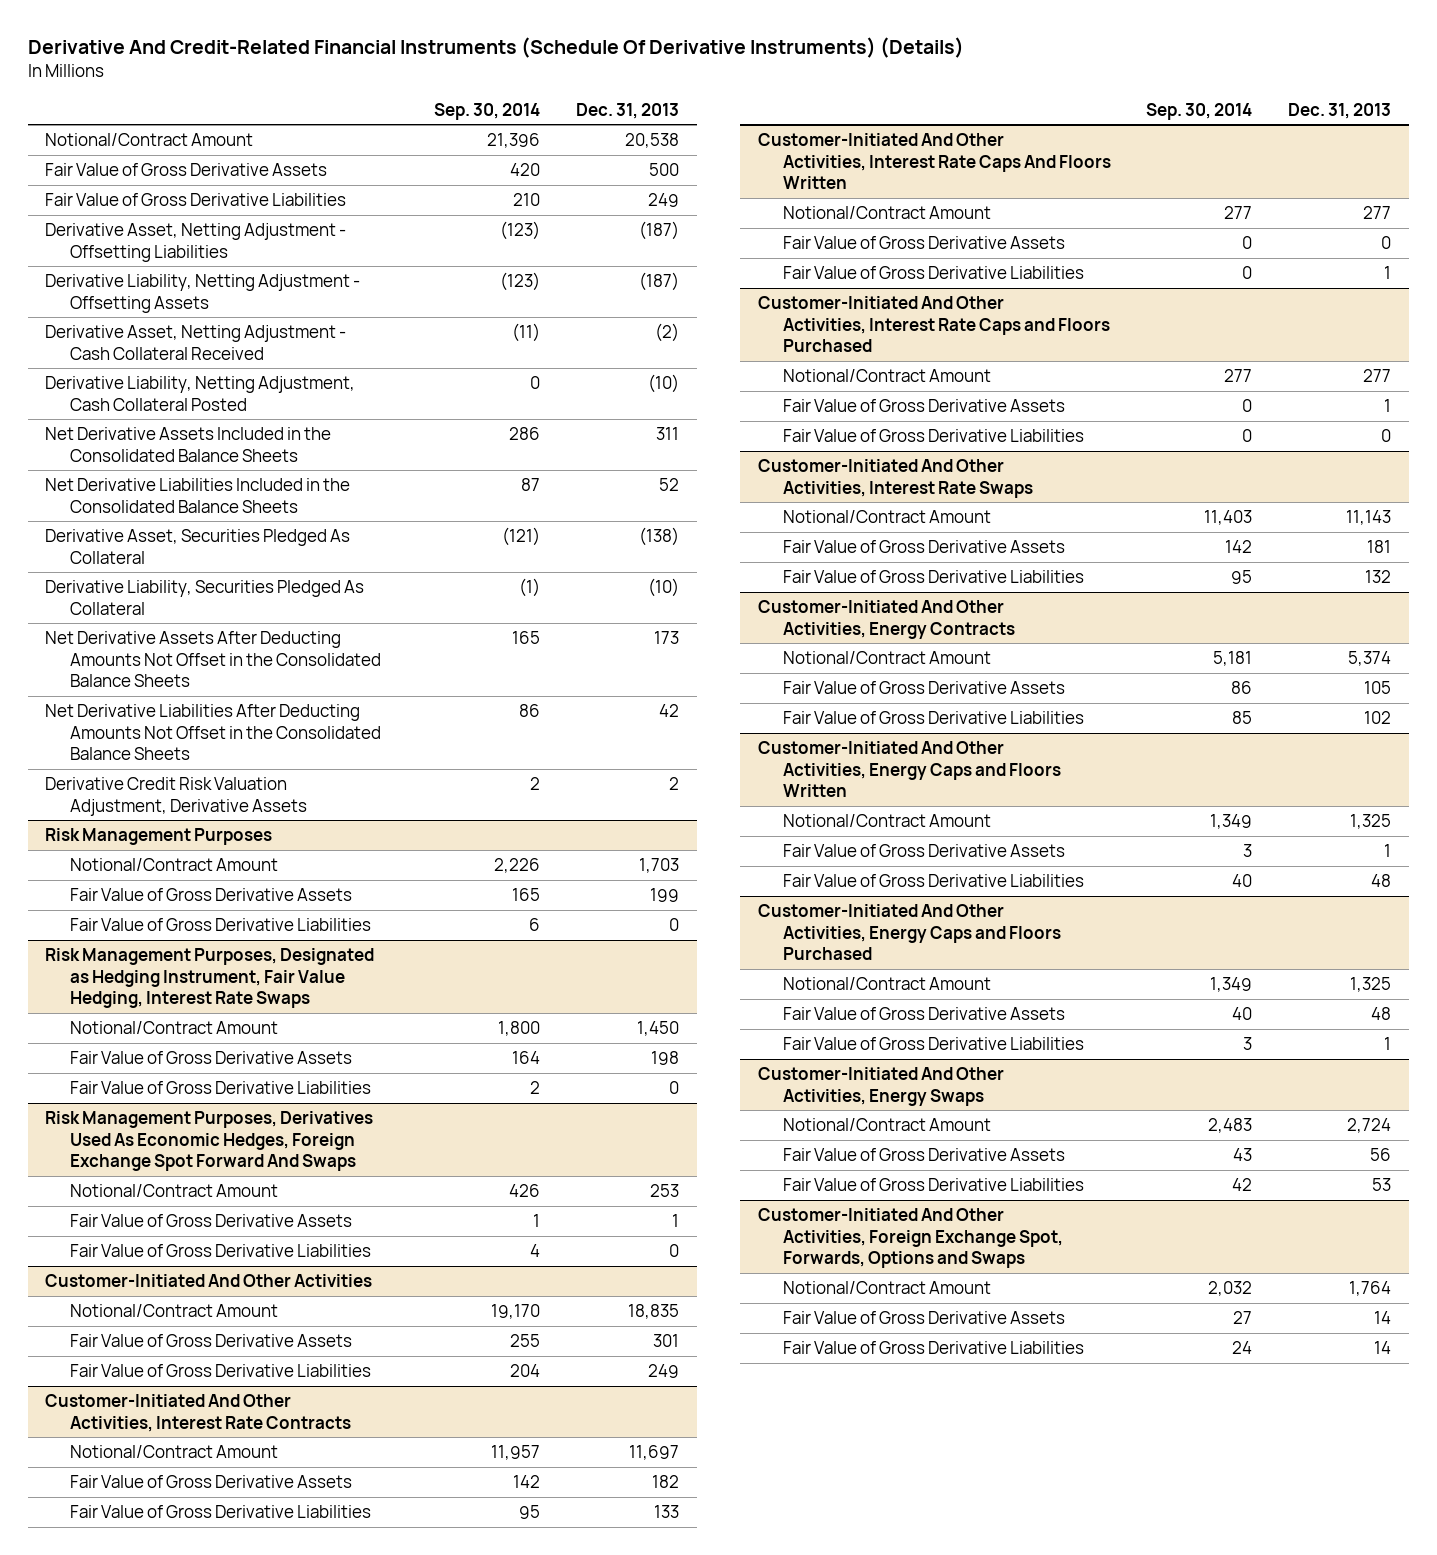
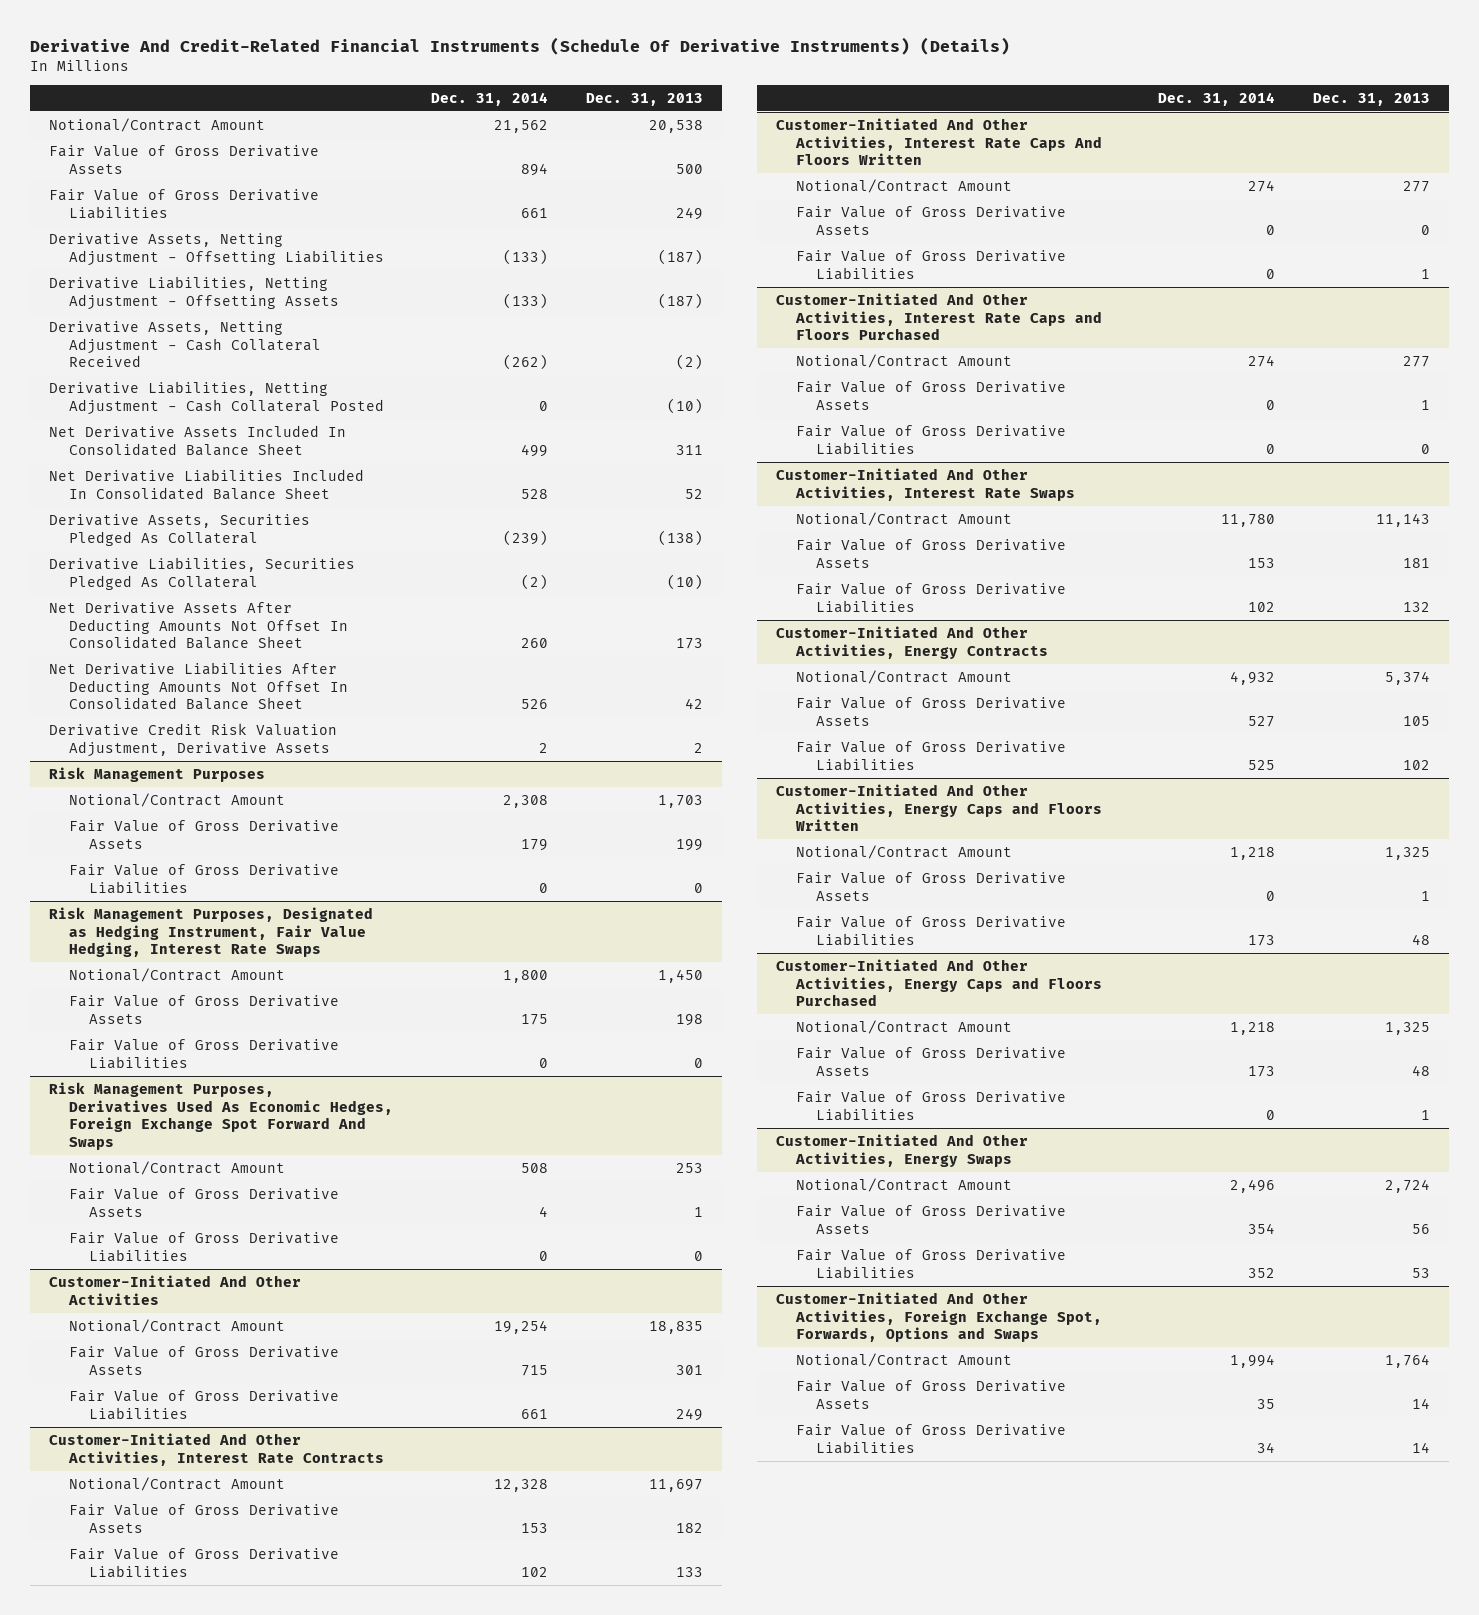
- | Sep. 30, 2014 | Dec. 31, 2013
+ | Dec. 31, 2014 | Dec. 31, 2013
- Derivative Asset, Netting Adjustment - Offsetting Liabilities | (123) | (187)
- Derivative Liability, Netting Adjustment - Offsetting Assets | (123) | (187)
- Derivative Asset, Netting Adjustment - Cash Collateral Received | (11) | (2)
- Derivative Liability, Netting Adjustment, Cash Collateral Posted | 0 | (10)
- Net Derivative Assets Included in the Consolidated Balance Sheets | 286 | 311
- Net Derivative Liabilities Included in the Consolidated Balance Sheets | 87 | 52
- Derivative Asset, Securities Pledged As Collateral | (121) | (138)
- Derivative Liability, Securities Pledged As Collateral | (1) | (10)
- Net Derivative Assets After Deducting Amounts Not Offset in the Consolidated Balance Sheets | 165 | 173
- Net Derivative Liabilities After Deducting Amounts Not Offset in the Consolidated Balance Sheets | 86 | 42
+ Derivative Assets, Netting Adjustment - Offsetting Liabilities | (133) | (187)
+ Derivative Liabilities, Netting Adjustment - Offsetting Assets | (133) | (187)
+ Derivative Assets, Netting Adjustment - Cash Collateral Received | (262) | (2)
+ Derivative Liabilities, Netting Adjustment - Cash Collateral Posted | 0 | (10)
+ Net Derivative Assets Included In Consolidated Balance Sheet | 499 | 311
+ Net Derivative Liabilities Included In Consolidated Balance Sheet | 528 | 52
+ Derivative Assets, Securities Pledged As Collateral | (239) | (138)
+ Derivative Liabilities, Securities Pledged As Collateral | (2) | (10)
+ Net Derivative Assets After Deducting Amounts Not Offset In Consolidated Balance Sheet | 260 | 173
+ Net Derivative Liabilities After Deducting Amounts Not Offset In Consolidated Balance Sheet | 526 | 42

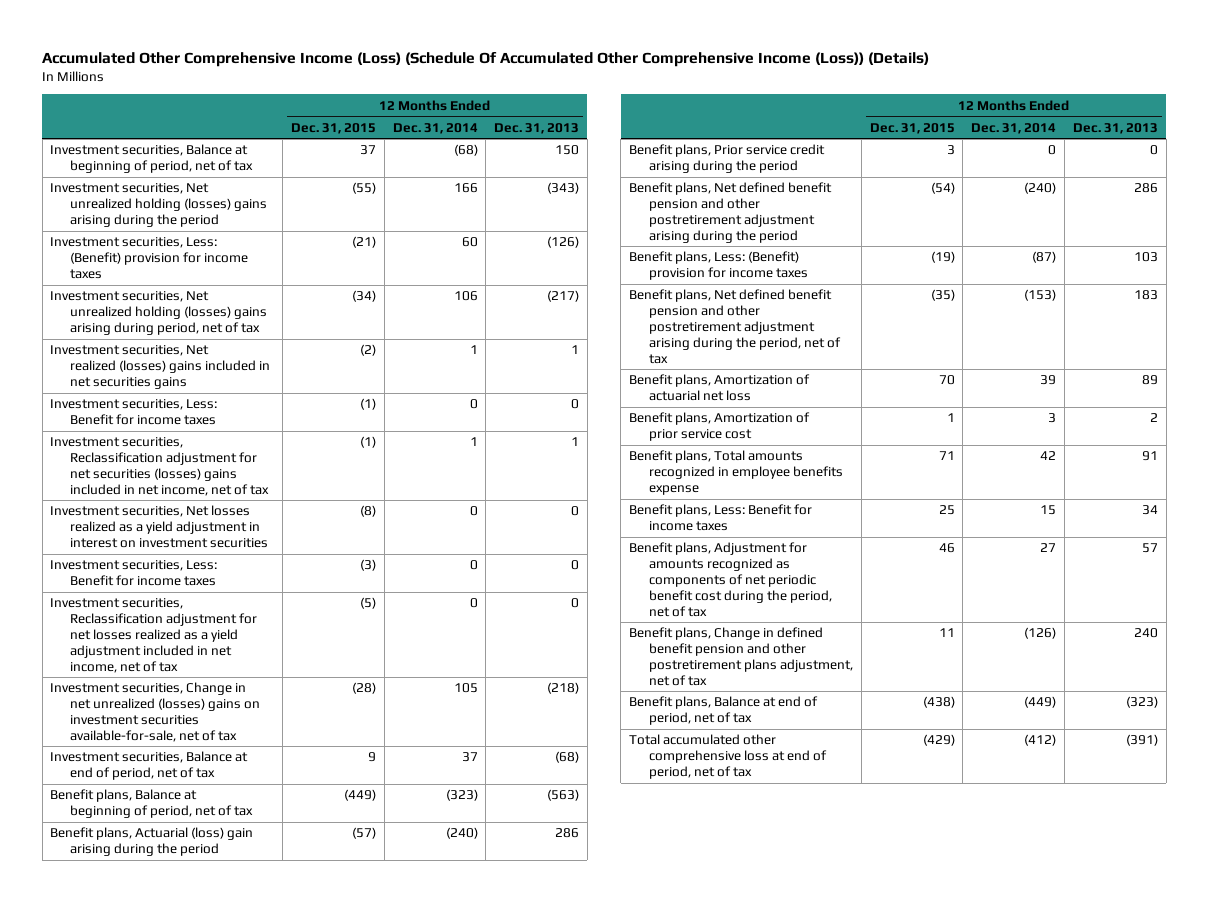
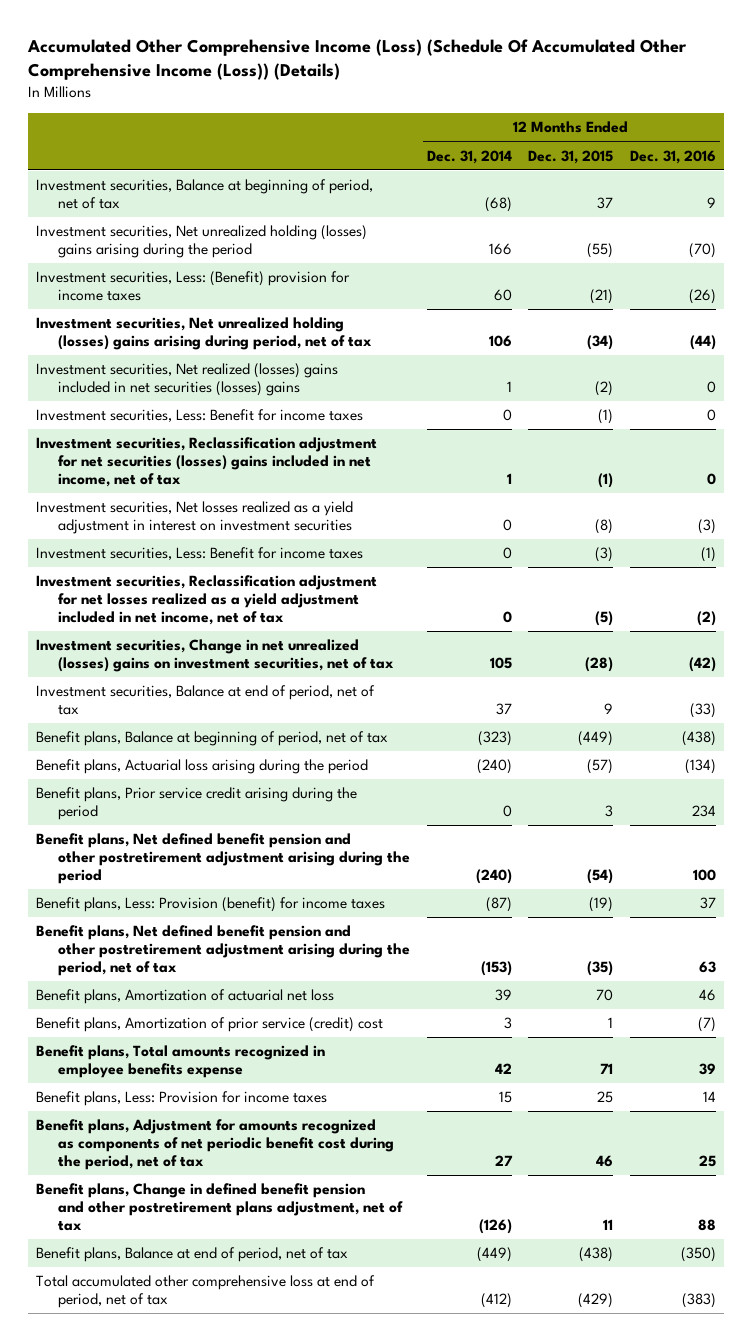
- | 12 Months Ended Dec. 31, 2015 | 12 Months Ended Dec. 31, 2014 | 12 Months Ended Dec. 31, 2013
+ | 12 Months Ended Dec. 31, 2014 | 12 Months Ended Dec. 31, 2015 | 12 Months Ended Dec. 31, 2016
- Investment securities, Net realized (losses) gains included in net securities gains | (2) | 1 | 1
+ Investment securities, Net realized (losses) gains included in net securities (losses) gains | 1 | (2) | 0
- Investment securities, Change in net unrealized (losses) gains on investment securities available-for-sale, net of tax | (28) | 105 | (218)
+ Investment securities, Change in net unrealized (losses) gains on investment securities, net of tax | 105 | (28) | (42)
- Benefit plans, Actuarial (loss) gain arising during the period | (57) | (240) | 286
+ Benefit plans, Actuarial loss arising during the period | (240) | (57) | (134)
- Benefit plans, Less: (Benefit) provision for income taxes | (19) | (87) | 103
+ Benefit plans, Less: Provision (benefit) for income taxes | (87) | (19) | 37
- Benefit plans, Amortization of prior service cost | 1 | 3 | 2
+ Benefit plans, Amortization of prior service (credit) cost | 3 | 1 | (7)
- Benefit plans, Less: Benefit for income taxes | 25 | 15 | 34
+ Benefit plans, Less: Provision for income taxes | 15 | 25 | 14

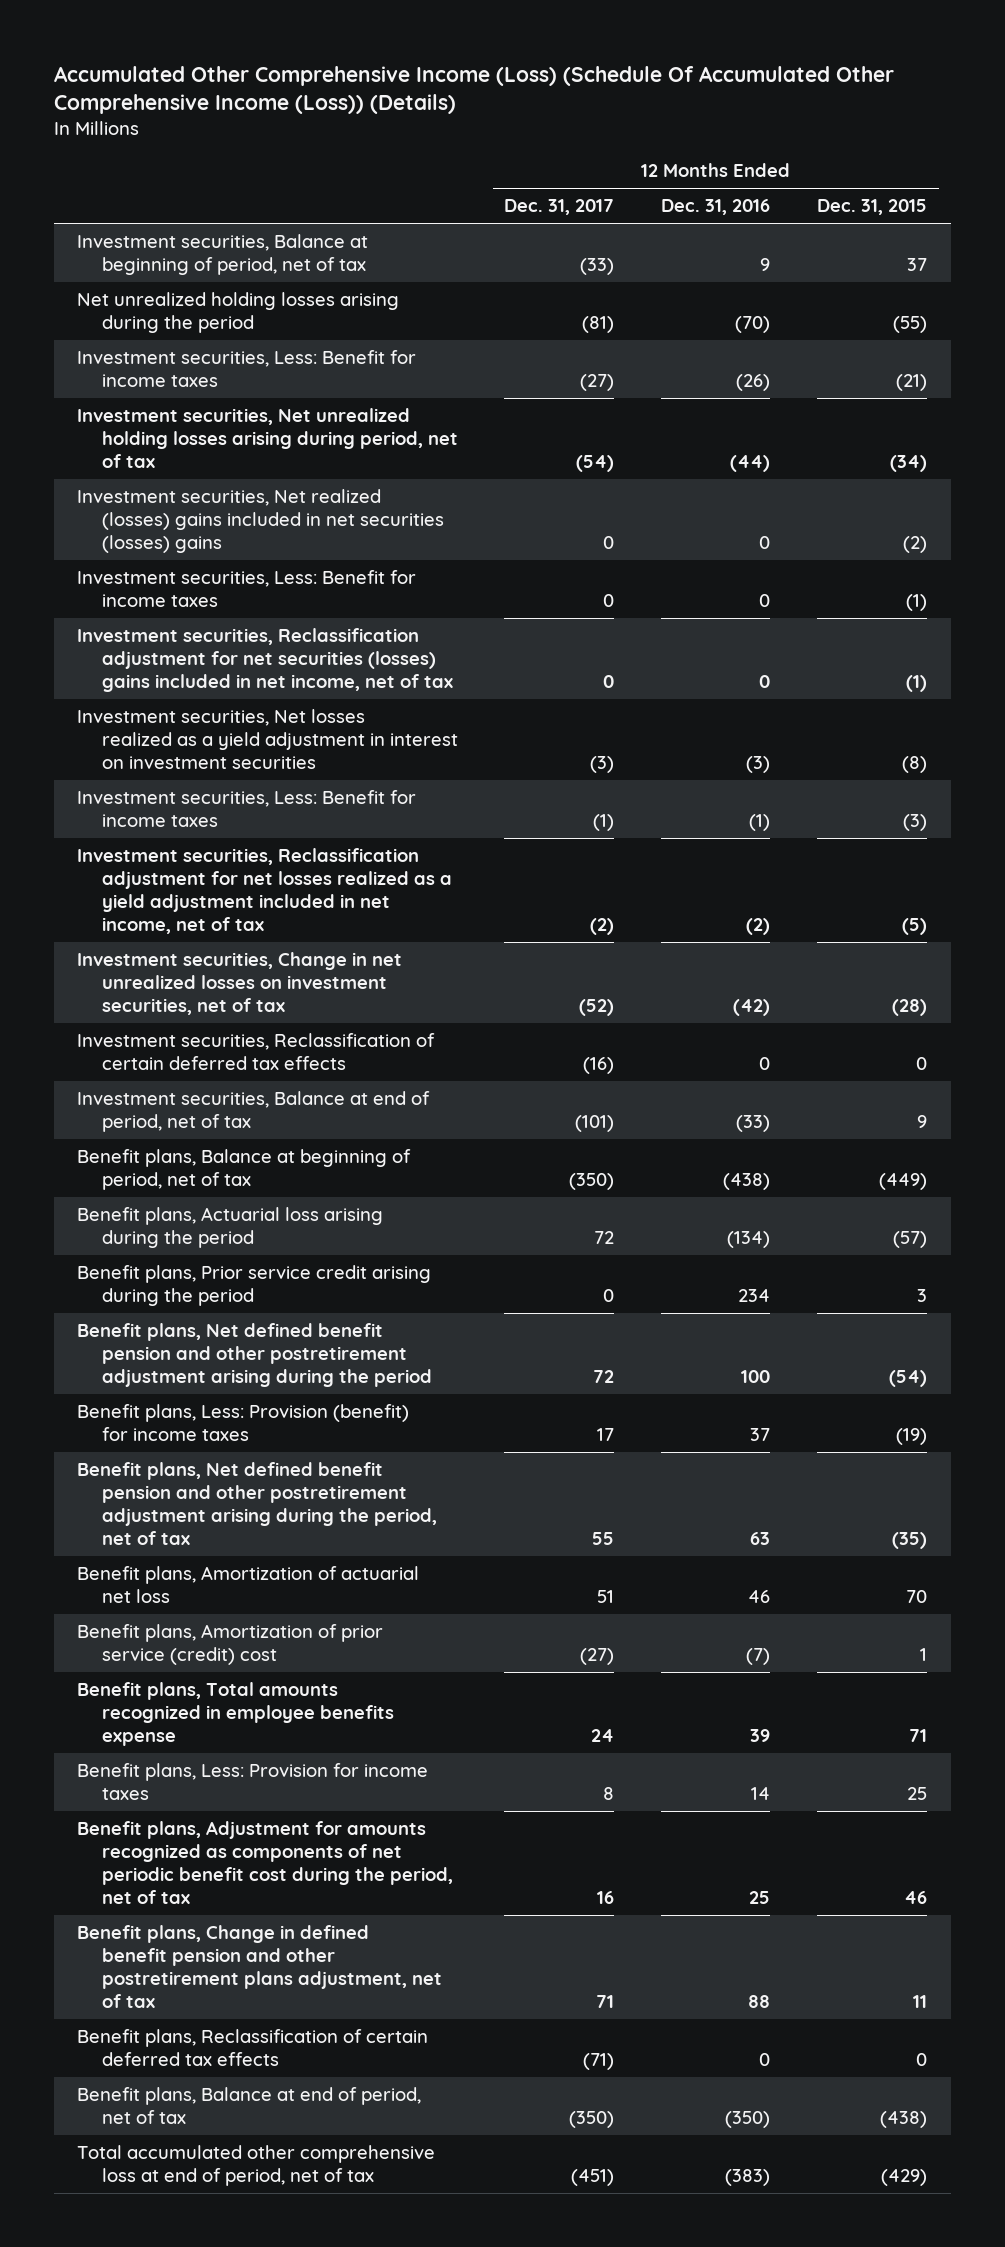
- | 12 Months Ended Dec. 31, 2014 | 12 Months Ended Dec. 31, 2015 | 12 Months Ended Dec. 31, 2016
+ | 12 Months Ended Dec. 31, 2017 | 12 Months Ended Dec. 31, 2016 | 12 Months Ended Dec. 31, 2015
- Investment securities, Net unrealized holding (losses) gains arising during the period | 166 | (55) | (70)
- Investment securities, Less: (Benefit) provision for income taxes | 60 | (21) | (26)
- Investment securities, Net unrealized holding (losses) gains arising during period, net of tax | 106 | (34) | (44)
+ Net unrealized holding losses arising during the period | (81) | (70) | (55)
+ Investment securities, Less: Benefit for income taxes | (27) | (26) | (21)
+ Investment securities, Net unrealized holding losses arising during period, net of tax | (54) | (44) | (34)
- Investment securities, Change in net unrealized (losses) gains on investment securities, net of tax | 105 | (28) | (42)
+ Investment securities, Change in net unrealized losses on investment securities, net of tax | (52) | (42) | (28)
+ Investment securities, Reclassification of certain deferred tax effects | (16) | 0 | 0
+ Benefit plans, Reclassification of certain deferred tax effects | (71) | 0 | 0

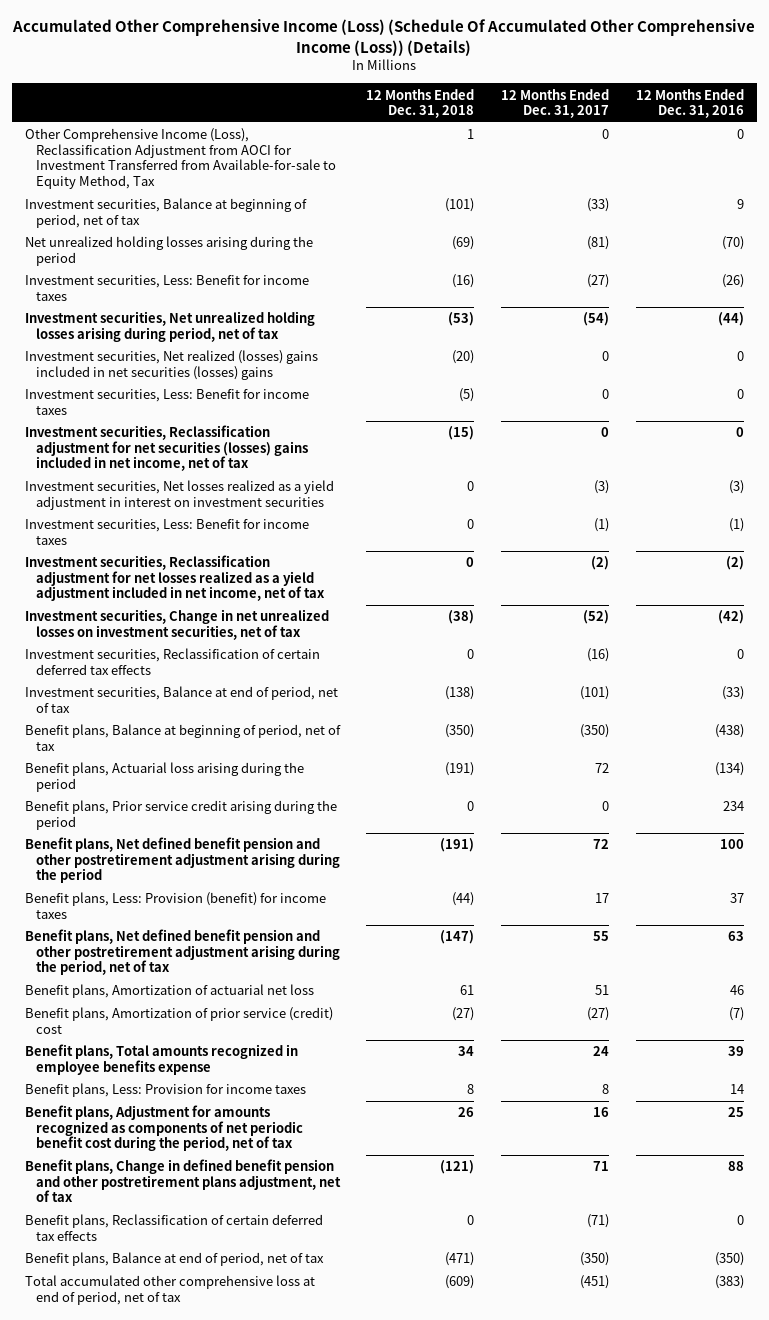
- | 12 Months Ended Dec. 31, 2017 | 12 Months Ended Dec. 31, 2016 | 12 Months Ended Dec. 31, 2015
+ | 12 Months Ended Dec. 31, 2018 | 12 Months Ended Dec. 31, 2017 | 12 Months Ended Dec. 31, 2016
+ Other Comprehensive Income (Loss), Reclassification Adjustment from AOCI for Investment Transferred from Available-for-sale to Equity Method, Tax | 1 | 0 | 0

